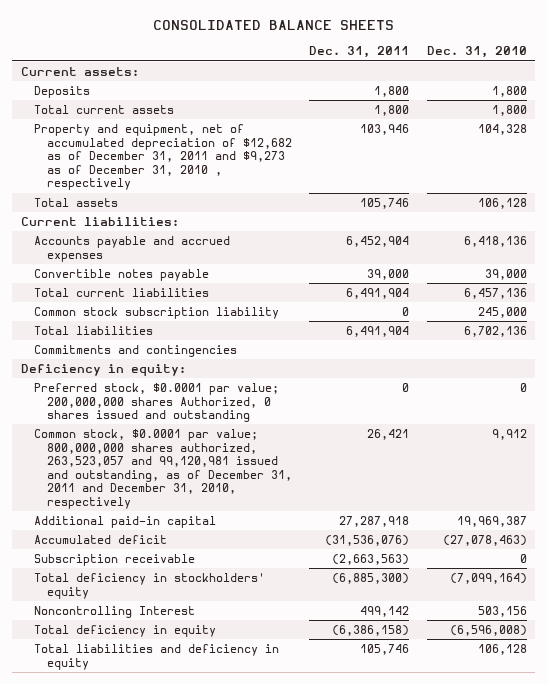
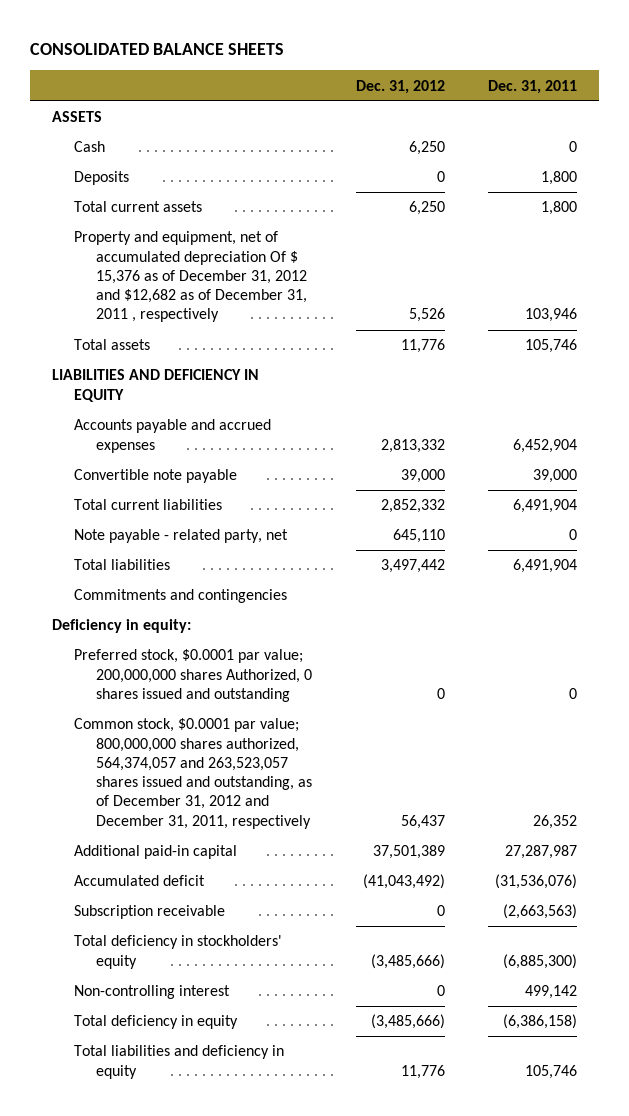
- | Dec. 31, 2011 | Dec. 31, 2010
+ | Dec. 31, 2012 | Dec. 31, 2011
- Current assets:
+ ASSETS
+ Cash | 6,250 | 0
- Property and equipment, net of accumulated depreciation of $12,682 as of December 31, 2011 and $9,273 as of December 31, 2010 , respectively | 103,946 | 104,328
+ Property and equipment, net of accumulated depreciation Of $ 15,376 as of December 31, 2012 and $12,682 as of December 31, 2011 , respectively | 5,526 | 103,946
- Current liabilities:
+ LIABILITIES AND DEFICIENCY IN EQUITY
- Convertible notes payable | 39,000 | 39,000
+ Convertible note payable | 39,000 | 39,000
- Common stock subscription liability | 0 | 245,000
+ Note payable - related party, net | 645,110 | 0
- Common stock, $0.0001 par value; 800,000,000 shares authorized, 263,523,057 and 99,120,981 issued and outstanding, as of December 31, 2011 and December 31, 2010, respectively | 26,421 | 9,912
- Additional paid-in capital | 27,287,918 | 19,969,387
+ Common stock, $0.0001 par value; 800,000,000 shares authorized, 564,374,057 and 263,523,057 shares issued and outstanding, as of December 31, 2012 and December 31, 2011, respectively | 56,437 | 26,352
+ Additional paid-in capital | 37,501,389 | 27,287,987
- Noncontrolling Interest | 499,142 | 503,156
+ Non-controlling interest | 0 | 499,142

